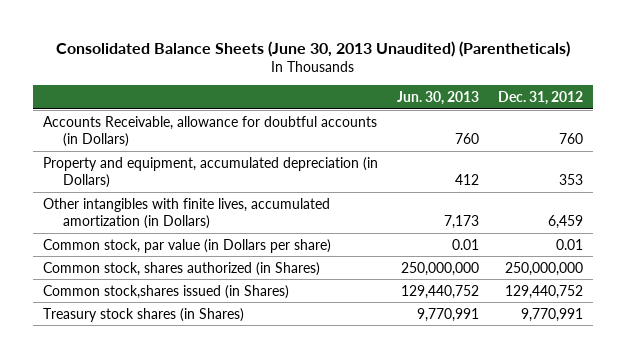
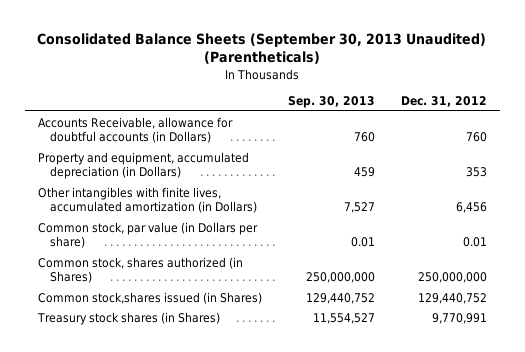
- Consolidated Balance Sheets (June 30, 2013 Unaudited) (Parentheticals)
+ Consolidated Balance Sheets (September 30, 2013 Unaudited) (Parentheticals)
- | Jun. 30, 2013 | Dec. 31, 2012
+ | Sep. 30, 2013 | Dec. 31, 2012
- Other intangibles with finite lives, accumulated amortization (in Dollars) | 7,173 | 6,459
+ Other intangibles with finite lives, accumulated amortization (in Dollars) | 7,527 | 6,456

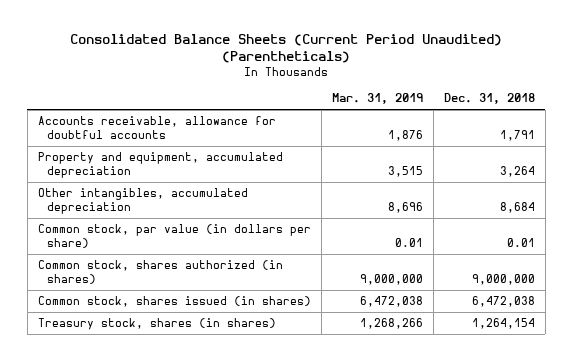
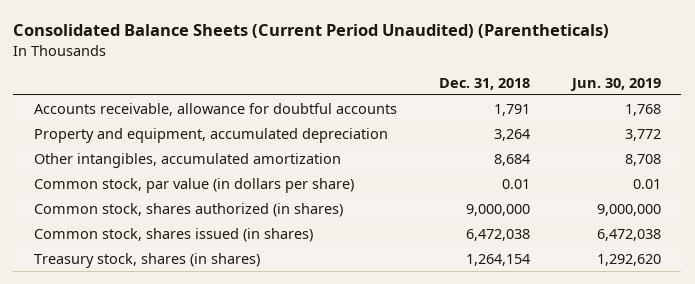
- | Mar. 31, 2019 | Dec. 31, 2018
+ | Dec. 31, 2018 | Jun. 30, 2019
- Other intangibles, accumulated depreciation | 8,696 | 8,684
+ Other intangibles, accumulated amortization | 8,684 | 8,708

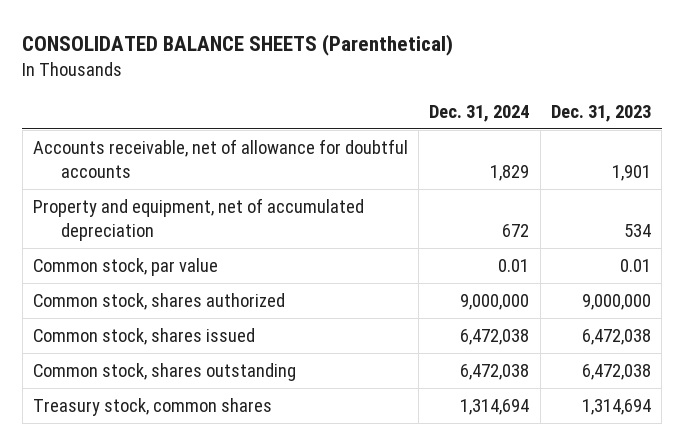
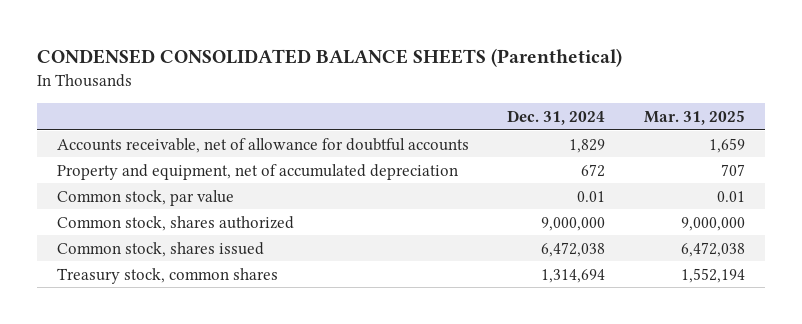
- CONSOLIDATED BALANCE SHEETS (Parenthetical)
+ CONDENSED CONSOLIDATED BALANCE SHEETS (Parenthetical)
- | Dec. 31, 2024 | Dec. 31, 2023
+ | Dec. 31, 2024 | Mar. 31, 2025
- Common stock, shares outstanding | 6,472,038 | 6,472,038

